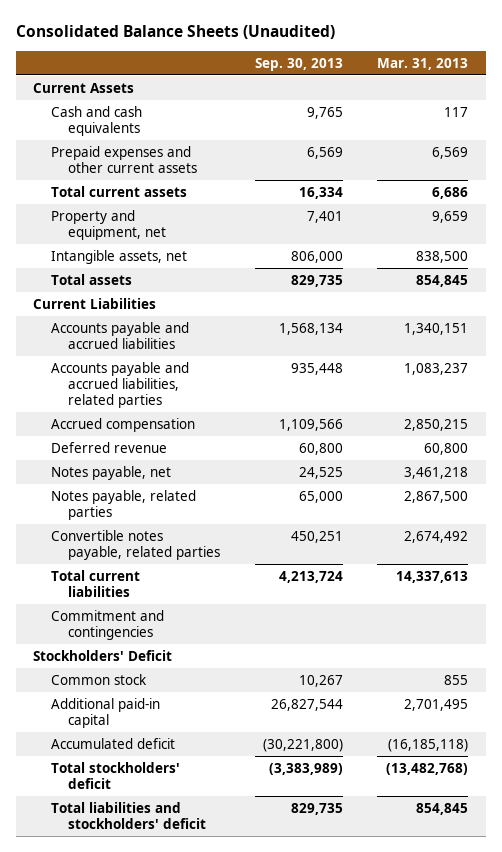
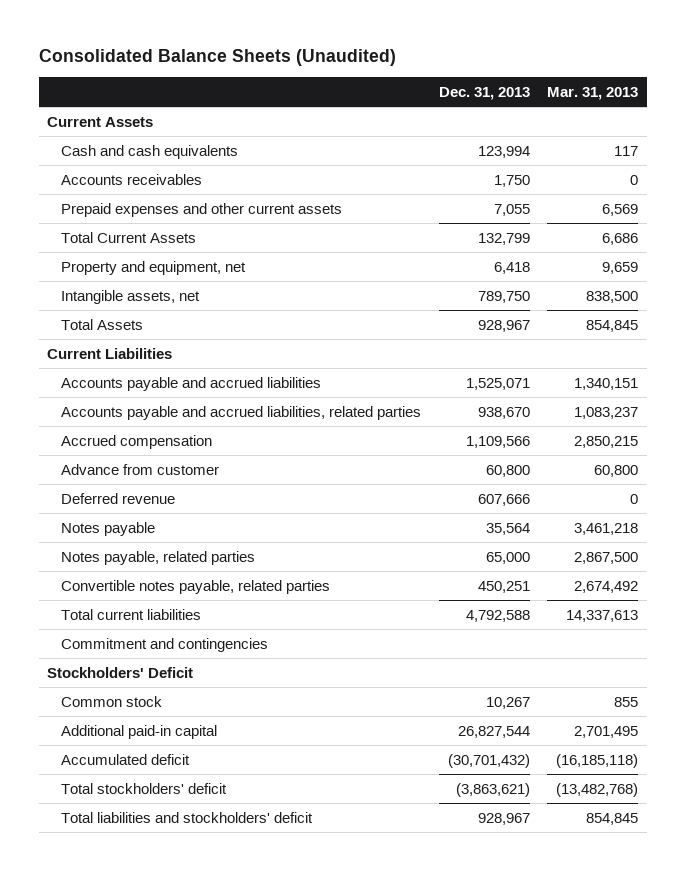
- | Sep. 30, 2013 | Mar. 31, 2013
+ | Dec. 31, 2013 | Mar. 31, 2013
+ Accounts receivables | 1,750 | 0
- Total current assets | 16,334 | 6,686
+ Total Current Assets | 132,799 | 6,686
- Total assets | 829,735 | 854,845
+ Total Assets | 928,967 | 854,845
- Deferred revenue | 60,800 | 60,800
- Notes payable, net | 24,525 | 3,461,218
+ Advance from customer | 60,800 | 60,800
+ Deferred revenue | 607,666 | 0
+ Notes payable | 35,564 | 3,461,218

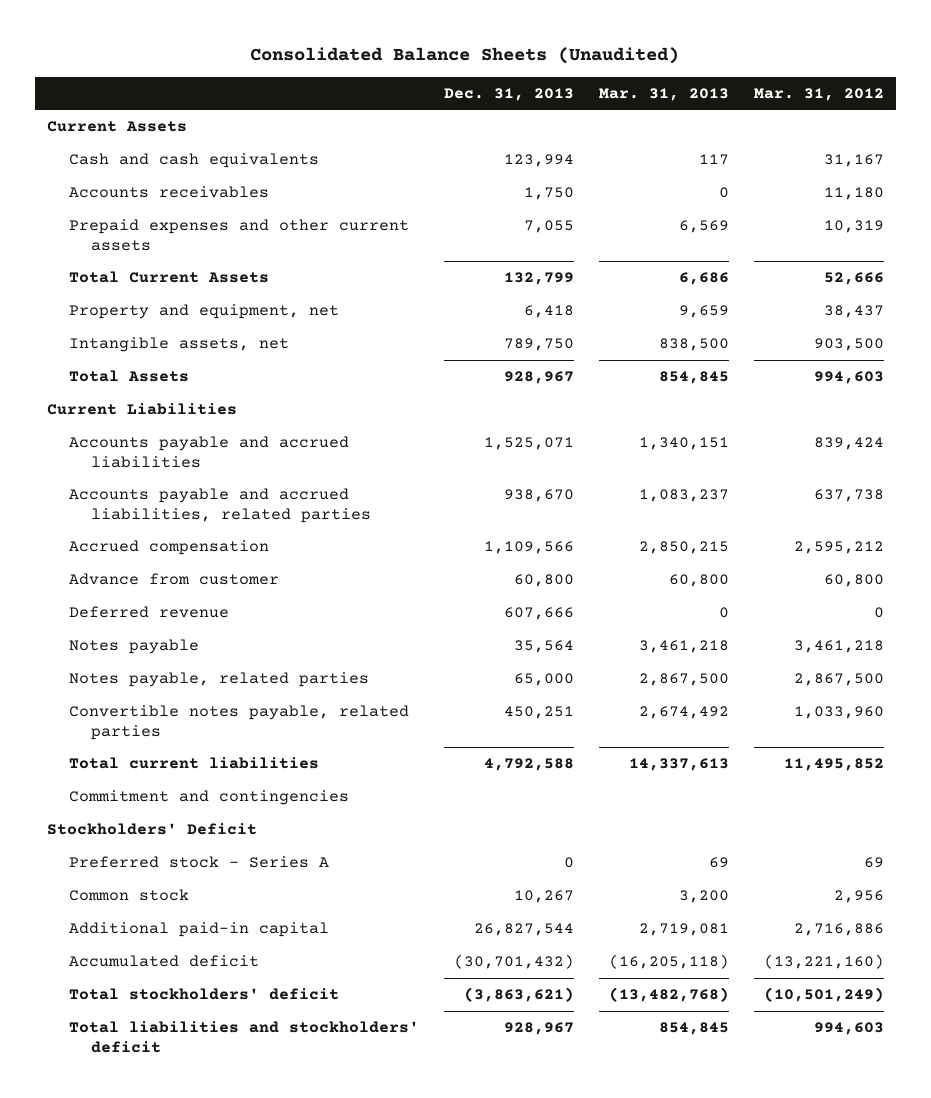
- | Dec. 31, 2013 | Mar. 31, 2013
+ | Dec. 31, 2013 | Mar. 31, 2013 | Mar. 31, 2012
- Common stock | 10,267 | 855
- Additional paid-in capital | 26,827,544 | 2,701,495
- Accumulated deficit | (30,701,432) | (16,185,118)
+ Preferred stock - Series A | 0 | 69 | 69
+ Common stock | 10,267 | 3,200 | 2,956
+ Additional paid-in capital | 26,827,544 | 2,719,081 | 2,716,886
+ Accumulated deficit | (30,701,432) | (16,205,118) | (13,221,160)

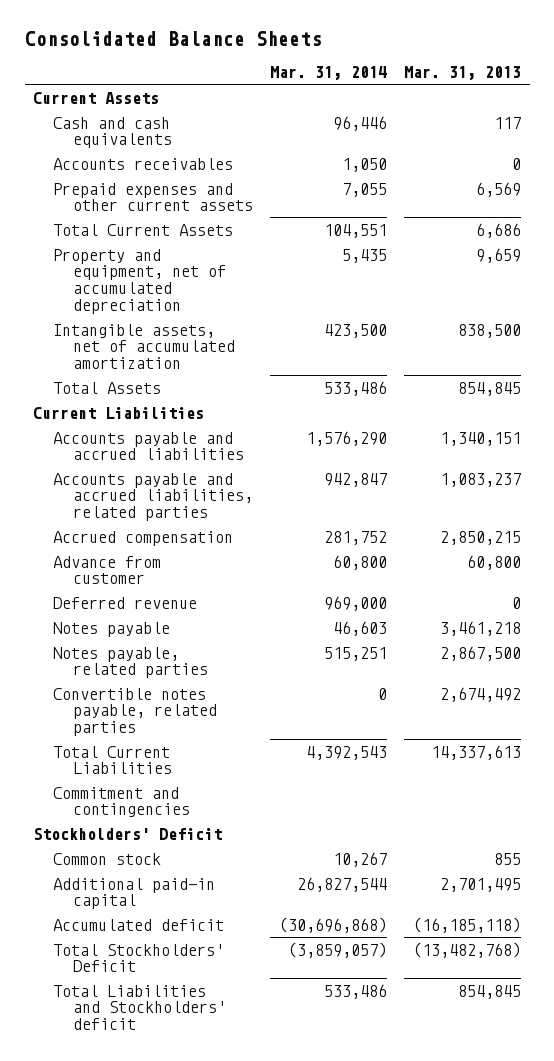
- Consolidated Balance Sheets (Unaudited)
+ Consolidated Balance Sheets
- | Dec. 31, 2013 | Mar. 31, 2013 | Mar. 31, 2012
+ | Mar. 31, 2014 | Mar. 31, 2013
- Property and equipment, net | 6,418 | 9,659 | 38,437
- Intangible assets, net | 789,750 | 838,500 | 903,500
+ Property and equipment, net of accumulated depreciation | 5,435 | 9,659
+ Intangible assets, net of accumulated amortization | 423,500 | 838,500
- Total current liabilities | 4,792,588 | 14,337,613 | 11,495,852
+ Total Current Liabilities | 4,392,543 | 14,337,613
- Preferred stock - Series A | 0 | 69 | 69
- Common stock | 10,267 | 3,200 | 2,956
- Additional paid-in capital | 26,827,544 | 2,719,081 | 2,716,886
- Accumulated deficit | (30,701,432) | (16,205,118) | (13,221,160)
- Total stockholders' deficit | (3,863,621) | (13,482,768) | (10,501,249)
- Total liabilities and stockholders' deficit | 928,967 | 854,845 | 994,603
+ Common stock | 10,267 | 855
+ Additional paid-in capital | 26,827,544 | 2,701,495
+ Accumulated deficit | (30,696,868) | (16,185,118)
+ Total Stockholders' Deficit | (3,859,057) | (13,482,768)
+ Total Liabilities and Stockholders' deficit | 533,486 | 854,845

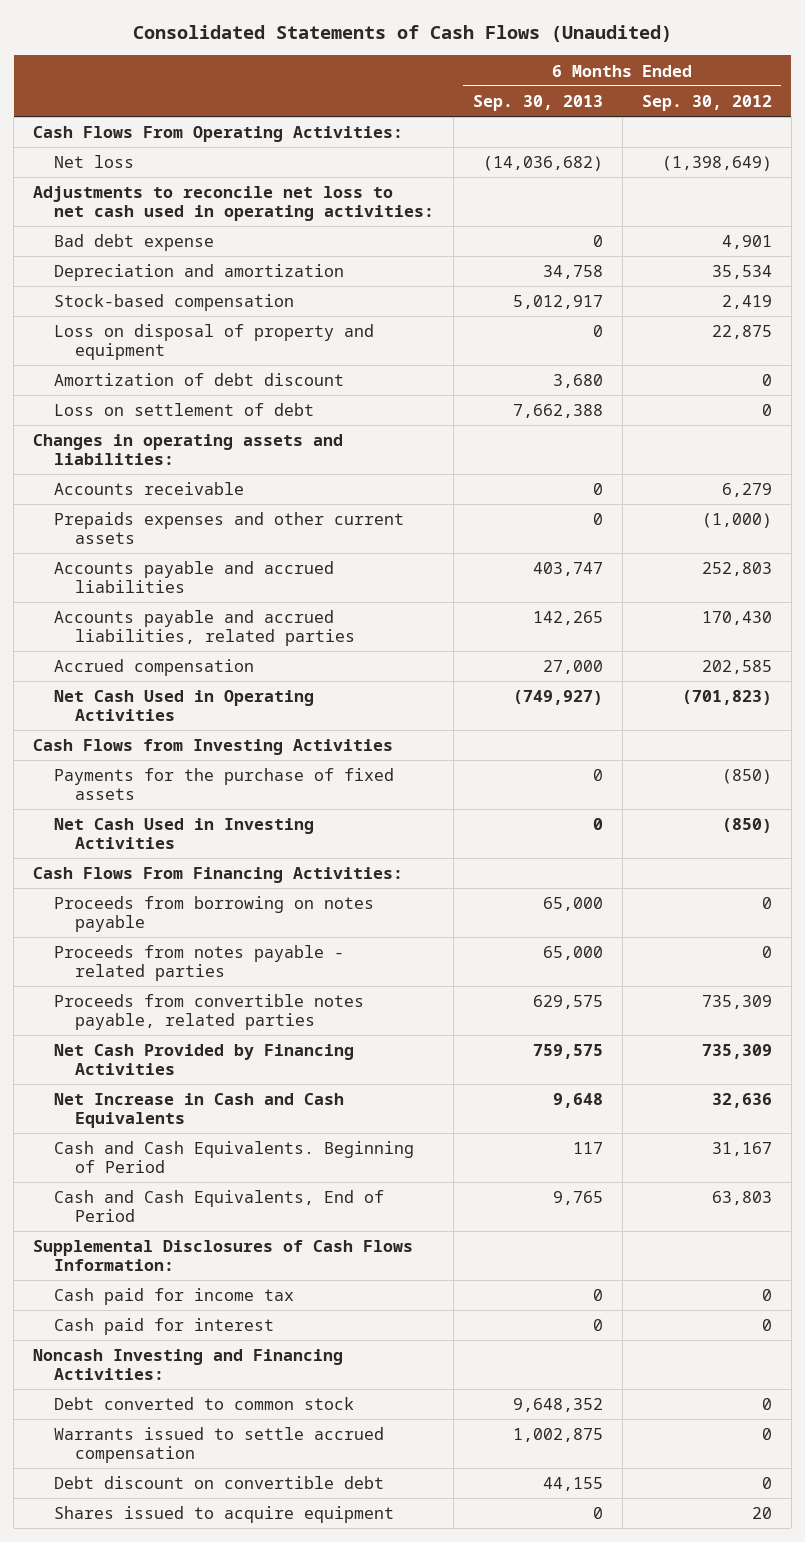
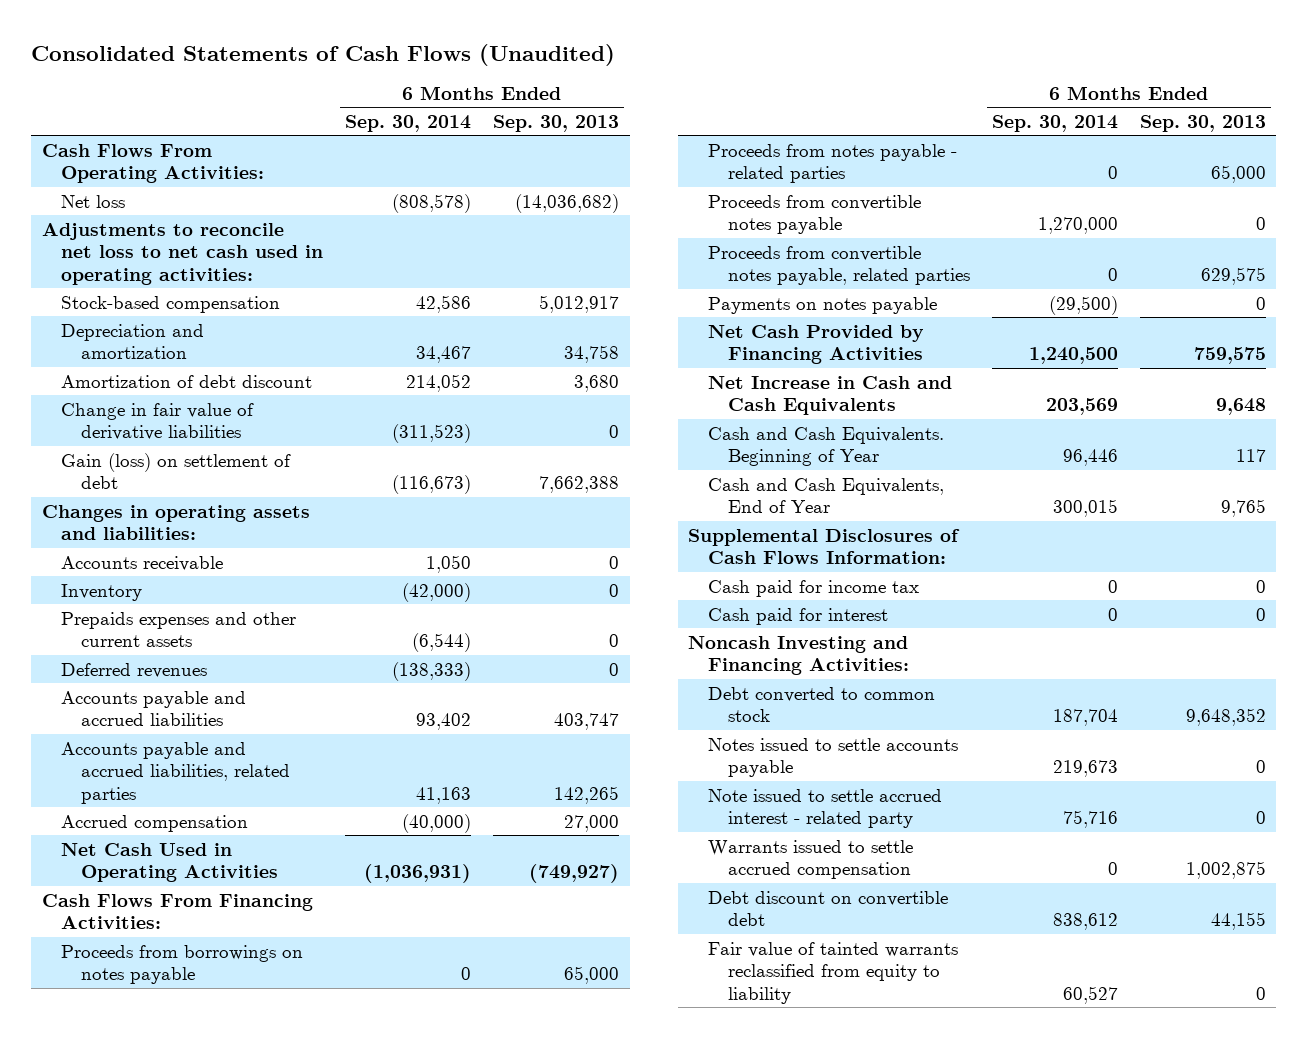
- | 6 Months Ended Sep. 30, 2013 | 6 Months Ended Sep. 30, 2012
+ | 6 Months Ended Sep. 30, 2014 | 6 Months Ended Sep. 30, 2013
- Bad debt expense | 0 | 4,901
- Loss on disposal of property and equipment | 0 | 22,875
moved down: Depreciation and amortization | 34,467 | 34,758
- Loss on settlement of debt | 7,662,388 | 0
+ Change in fair value of derivative liabilities | (311,523) | 0
+ Gain (loss) on settlement of debt | (116,673) | 7,662,388
+ Inventory | (42,000) | 0
+ Deferred revenues | (138,333) | 0
- Cash Flows from Investing Activities
- Payments for the purchase of fixed assets | 0 | (850)
- Net Cash Used in Investing Activities | 0 | (850)
- Proceeds from borrowing on notes payable | 65,000 | 0
+ Proceeds from borrowings on notes payable | 0 | 65,000
+ Proceeds from convertible notes payable | 1,270,000 | 0
+ Payments on notes payable | (29,500) | 0
- Cash and Cash Equivalents. Beginning of Period | 117 | 31,167
- Cash and Cash Equivalents, End of Period | 9,765 | 63,803
+ Cash and Cash Equivalents. Beginning of Year | 96,446 | 117
+ Cash and Cash Equivalents, End of Year | 300,015 | 9,765
+ Notes issued to settle accounts payable | 219,673 | 0
+ Note issued to settle accrued interest - related party | 75,716 | 0
- Shares issued to acquire equipment | 0 | 20
+ Fair value of tainted warrants reclassified from equity to liability | 60,527 | 0

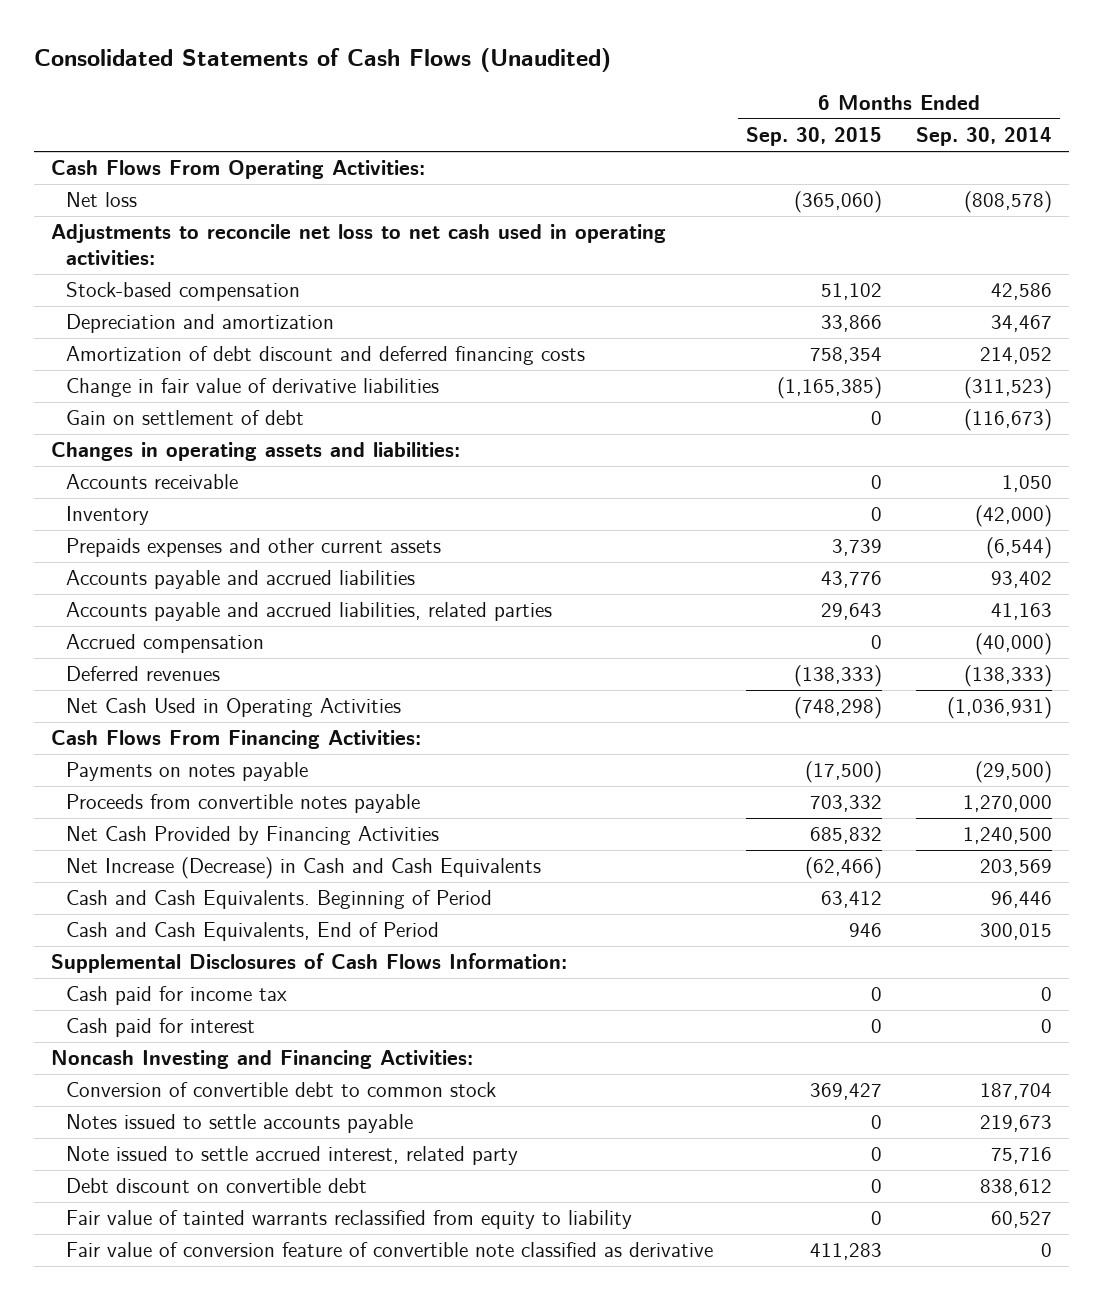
- | 6 Months Ended Sep. 30, 2014 | 6 Months Ended Sep. 30, 2013
+ | 6 Months Ended Sep. 30, 2015 | 6 Months Ended Sep. 30, 2014
- Amortization of debt discount | 214,052 | 3,680
+ Amortization of debt discount and deferred financing costs | 758,354 | 214,052
- Gain (loss) on settlement of debt | (116,673) | 7,662,388
+ Gain on settlement of debt | 0 | (116,673)
moved down: Deferred revenues | (138,333) | (138,333)
- Proceeds from borrowings on notes payable | 0 | 65,000
- Proceeds from notes payable - related parties | 0 | 65,000
- Proceeds from convertible notes payable, related parties | 0 | 629,575
moved down: Proceeds from convertible notes payable | 703,332 | 1,270,000
- Net Increase in Cash and Cash Equivalents | 203,569 | 9,648
- Cash and Cash Equivalents. Beginning of Year | 96,446 | 117
- Cash and Cash Equivalents, End of Year | 300,015 | 9,765
+ Net Increase (Decrease) in Cash and Cash Equivalents | (62,466) | 203,569
+ Cash and Cash Equivalents. Beginning of Period | 63,412 | 96,446
+ Cash and Cash Equivalents, End of Period | 946 | 300,015
- Debt converted to common stock | 187,704 | 9,648,352
+ Conversion of convertible debt to common stock | 369,427 | 187,704
- Note issued to settle accrued interest - related party | 75,716 | 0
- Warrants issued to settle accrued compensation | 0 | 1,002,875
+ Note issued to settle accrued interest, related party | 0 | 75,716
+ Fair value of conversion feature of convertible note classified as derivative | 411,283 | 0

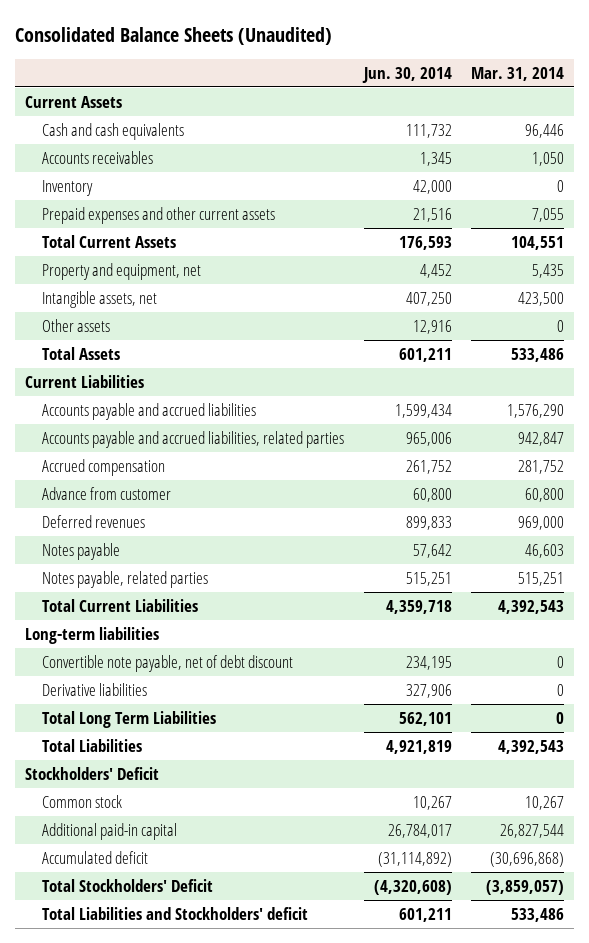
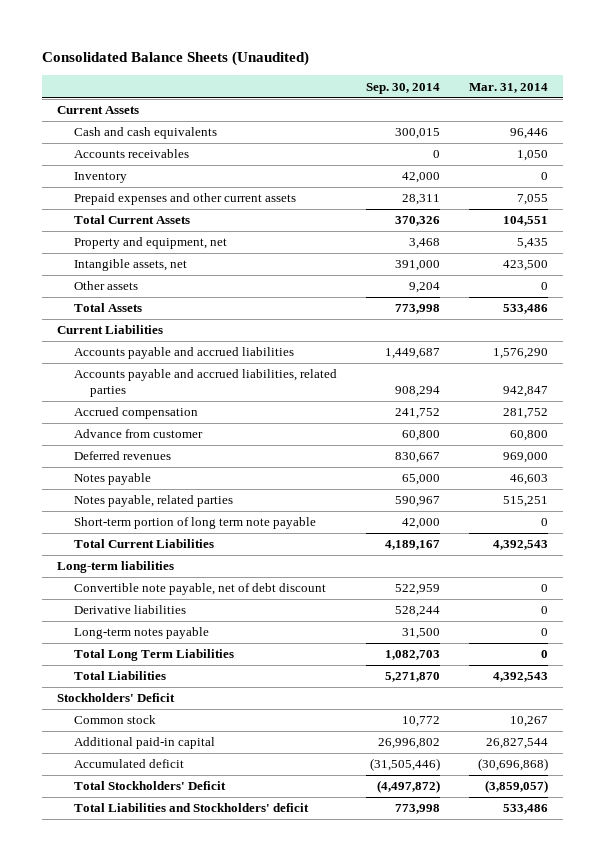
- | Jun. 30, 2014 | Mar. 31, 2014
+ | Sep. 30, 2014 | Mar. 31, 2014
+ Short-term portion of long term note payable | 42,000 | 0
+ Long-term notes payable | 31,500 | 0

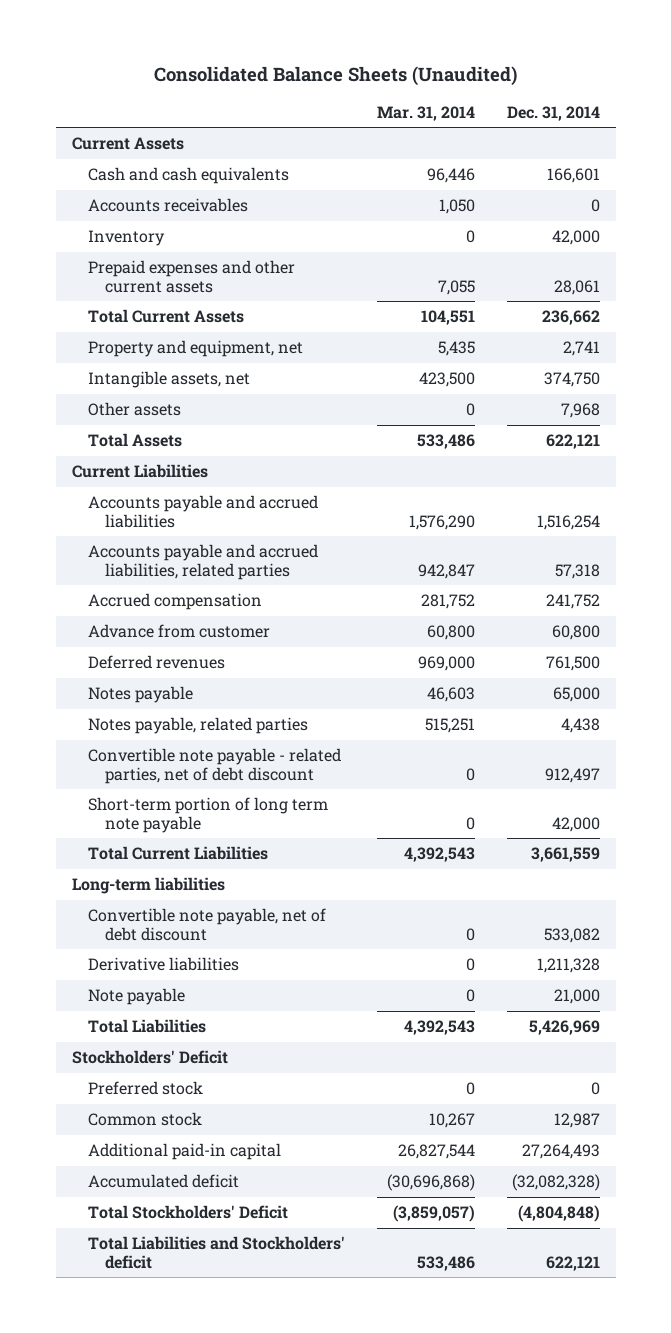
- | Sep. 30, 2014 | Mar. 31, 2014
+ | Mar. 31, 2014 | Dec. 31, 2014
+ Convertible note payable - related parties, net of debt discount | 0 | 912,497
- Long-term notes payable | 31,500 | 0
- Total Long Term Liabilities | 1,082,703 | 0
+ Note payable | 0 | 21,000
+ Preferred stock | 0 | 0

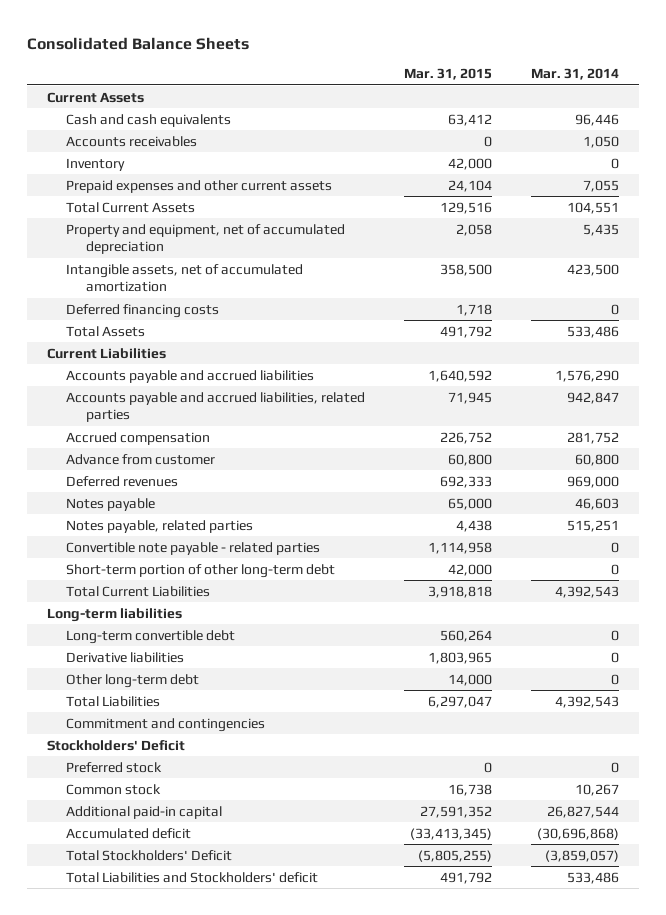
- Consolidated Balance Sheets (Unaudited)
+ Consolidated Balance Sheets
- | Mar. 31, 2014 | Dec. 31, 2014
+ | Mar. 31, 2015 | Mar. 31, 2014
- Property and equipment, net | 5,435 | 2,741
- Intangible assets, net | 423,500 | 374,750
- Other assets | 0 | 7,968
+ Property and equipment, net of accumulated depreciation | 2,058 | 5,435
+ Intangible assets, net of accumulated amortization | 358,500 | 423,500
+ Deferred financing costs | 1,718 | 0
- Convertible note payable - related parties, net of debt discount | 0 | 912,497
- Short-term portion of long term note payable | 0 | 42,000
+ Convertible note payable - related parties | 1,114,958 | 0
+ Short-term portion of other long-term debt | 42,000 | 0
- Convertible note payable, net of debt discount | 0 | 533,082
+ Long-term convertible debt | 560,264 | 0
- Note payable | 0 | 21,000
+ Other long-term debt | 14,000 | 0
+ Commitment and contingencies

